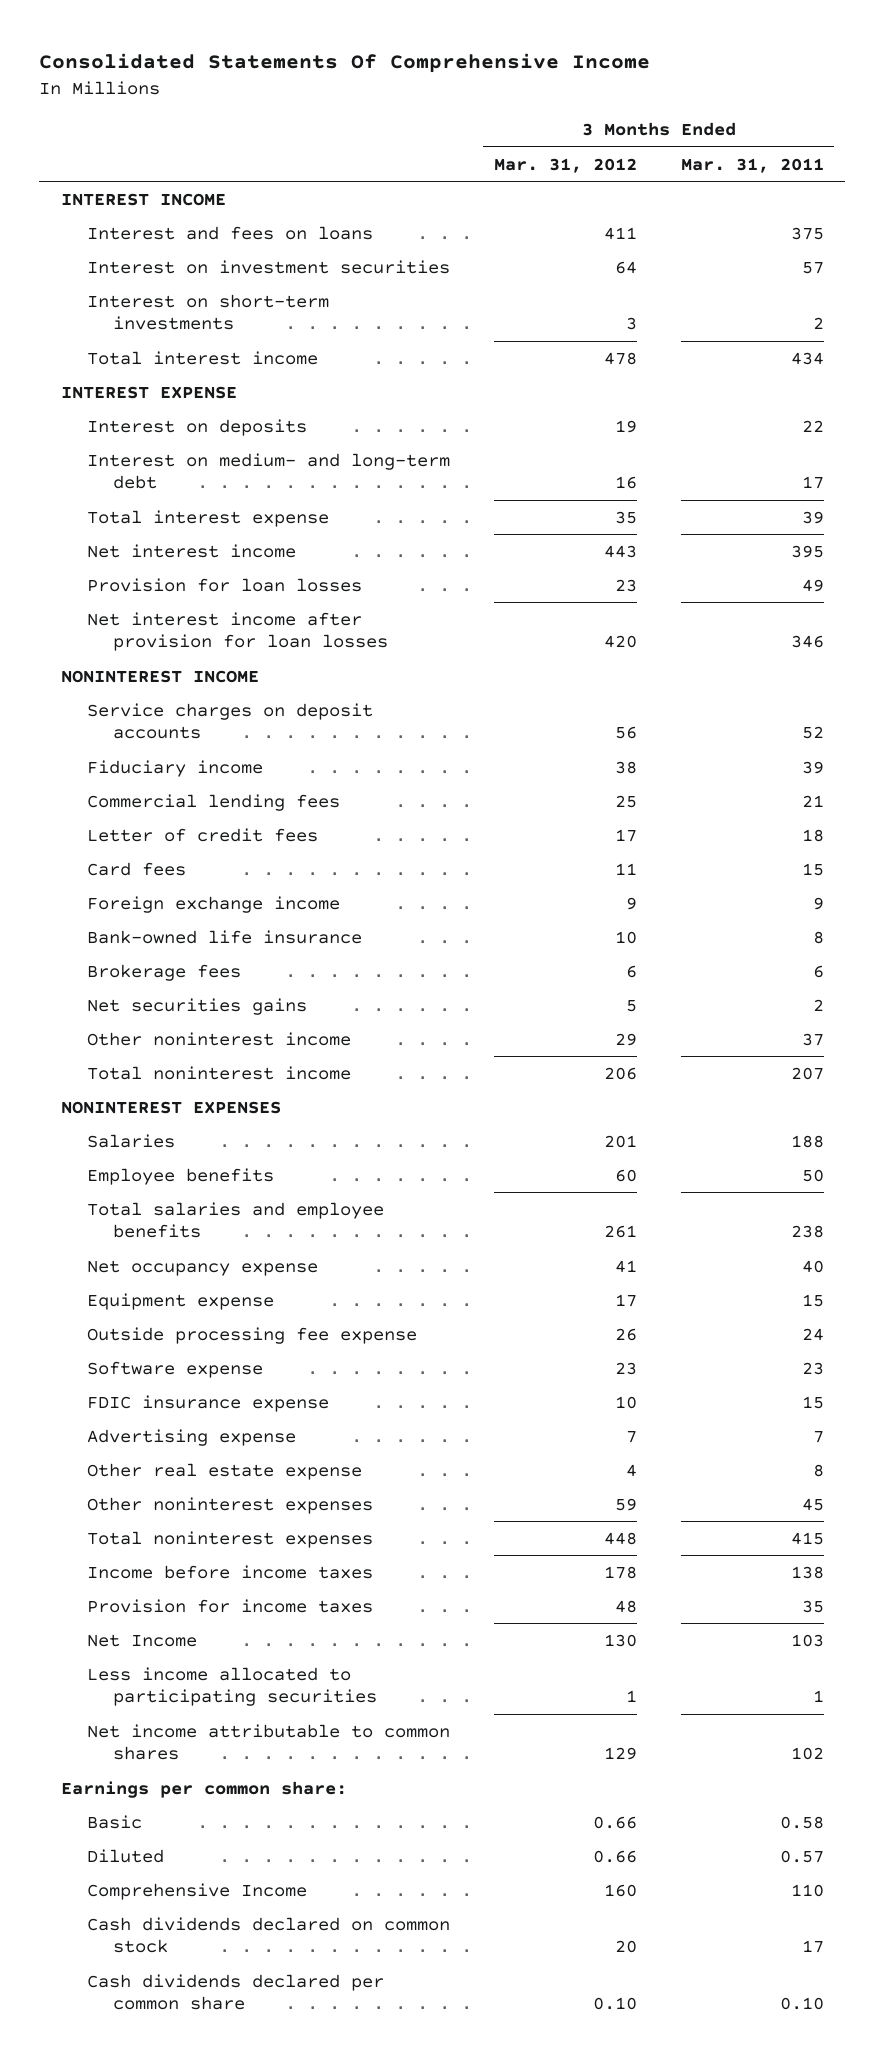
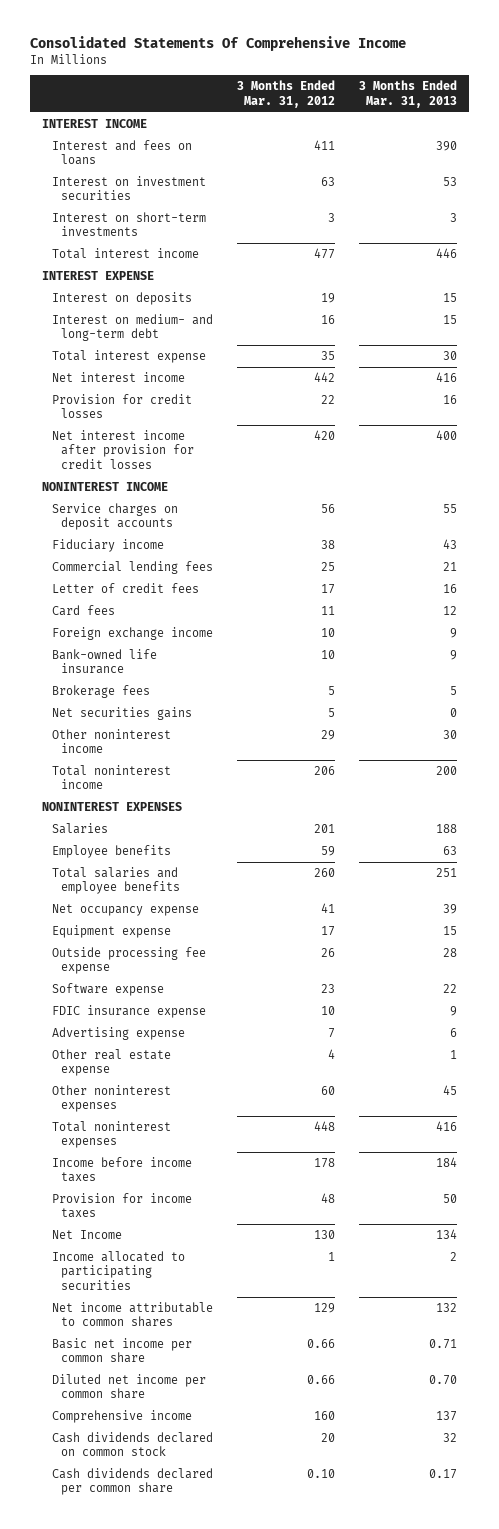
- | 3 Months Ended Mar. 31, 2012 | 3 Months Ended Mar. 31, 2011
+ | 3 Months Ended Mar. 31, 2012 | 3 Months Ended Mar. 31, 2013
- Interest on investment securities | 64 | 57
+ Interest on investment securities | 63 | 53
- Total interest income | 478 | 434
+ Total interest income | 477 | 446
- Net interest income | 443 | 395
- Provision for loan losses | 23 | 49
- Net interest income after provision for loan losses | 420 | 346
+ Net interest income | 442 | 416
+ Provision for credit losses | 22 | 16
+ Net interest income after provision for credit losses | 420 | 400
- Foreign exchange income | 9 | 9
+ Foreign exchange income | 10 | 9
- Brokerage fees | 6 | 6
+ Brokerage fees | 5 | 5
- Employee benefits | 60 | 50
- Total salaries and employee benefits | 261 | 238
+ Employee benefits | 59 | 63
+ Total salaries and employee benefits | 260 | 251
- Other noninterest expenses | 59 | 45
+ Other noninterest expenses | 60 | 45
- Less income allocated to participating securities | 1 | 1
+ Income allocated to participating securities | 1 | 2
- Earnings per common share:
- Basic | 0.66 | 0.58
- Diluted | 0.66 | 0.57
- Comprehensive Income | 160 | 110
+ Basic net income per common share | 0.66 | 0.71
+ Diluted net income per common share | 0.66 | 0.70
+ Comprehensive income | 160 | 137

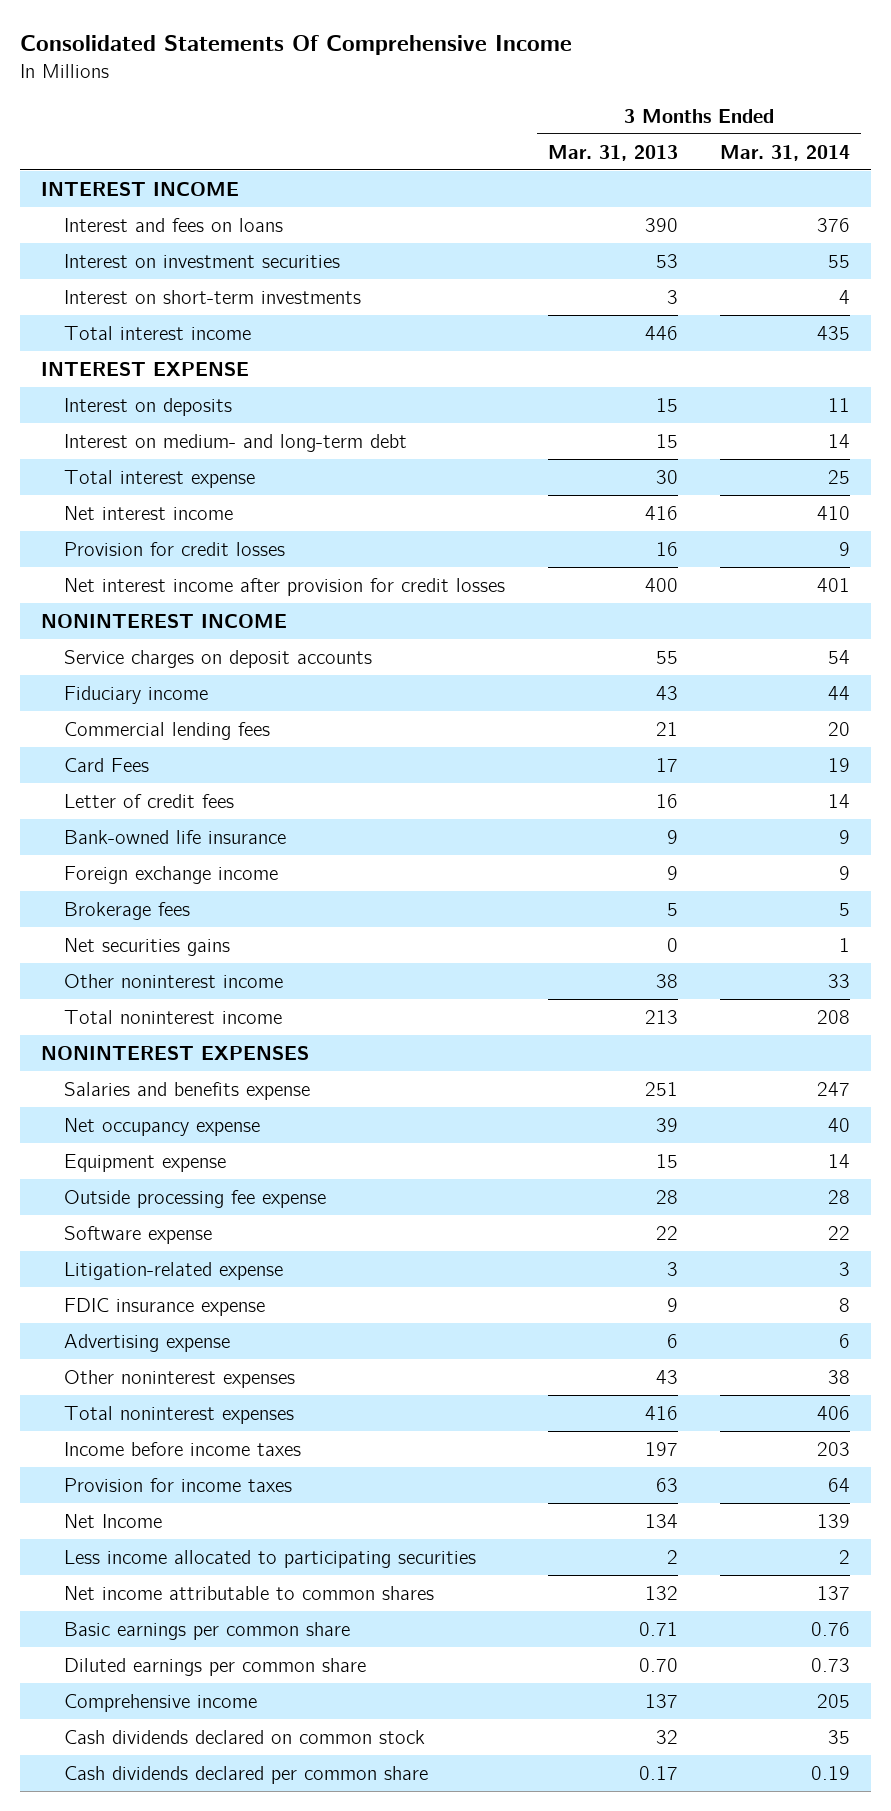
- | 3 Months Ended Mar. 31, 2012 | 3 Months Ended Mar. 31, 2013
+ | 3 Months Ended Mar. 31, 2013 | 3 Months Ended Mar. 31, 2014
+ Card Fees | 17 | 19
- Card fees | 11 | 12
moved down: Foreign exchange income | 9 | 9
- Other noninterest income | 29 | 30
- Total noninterest income | 206 | 200
+ Other noninterest income | 38 | 33
+ Total noninterest income | 213 | 208
- Salaries | 201 | 188
- Employee benefits | 59 | 63
- Total salaries and employee benefits | 260 | 251
+ Salaries and benefits expense | 251 | 247
+ Litigation-related expense | 3 | 3
- Other real estate expense | 4 | 1
- Other noninterest expenses | 60 | 45
+ Other noninterest expenses | 43 | 38
- Income before income taxes | 178 | 184
- Provision for income taxes | 48 | 50
+ Income before income taxes | 197 | 203
+ Provision for income taxes | 63 | 64
- Income allocated to participating securities | 1 | 2
+ Less income allocated to participating securities | 2 | 2
- Basic net income per common share | 0.66 | 0.71
- Diluted net income per common share | 0.66 | 0.70
+ Basic earnings per common share | 0.71 | 0.76
+ Diluted earnings per common share | 0.70 | 0.73

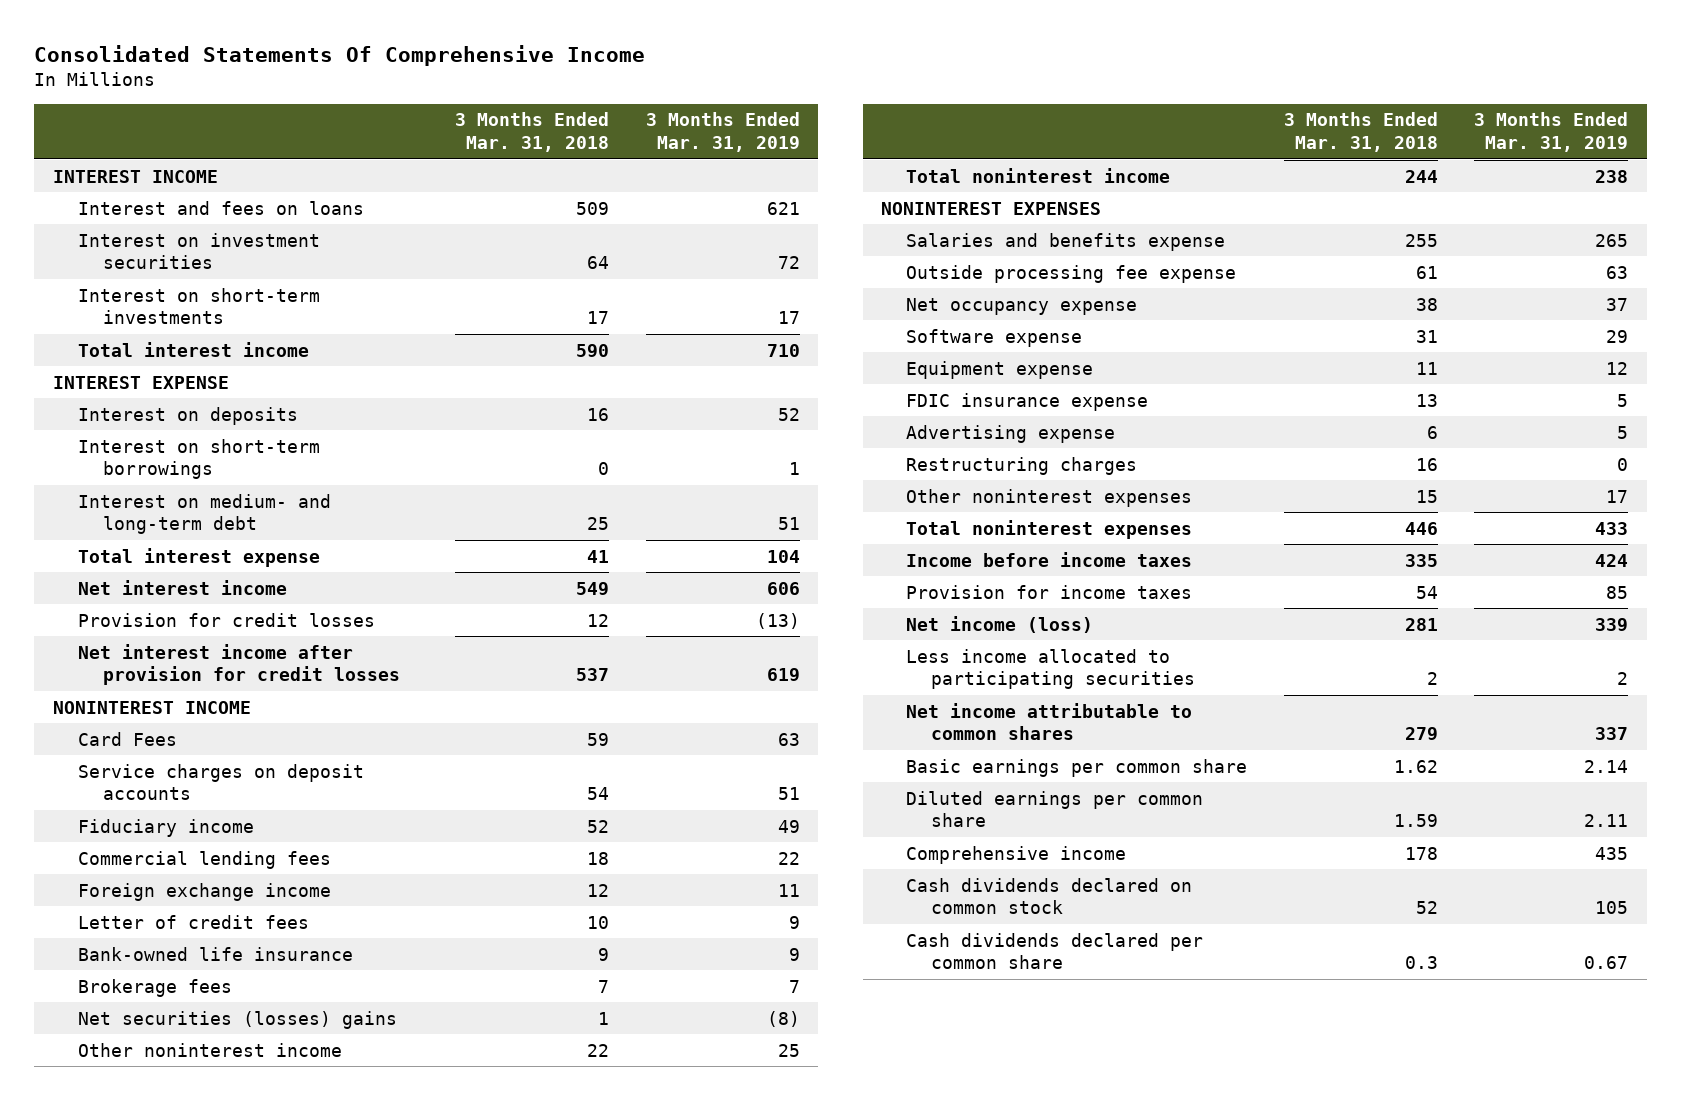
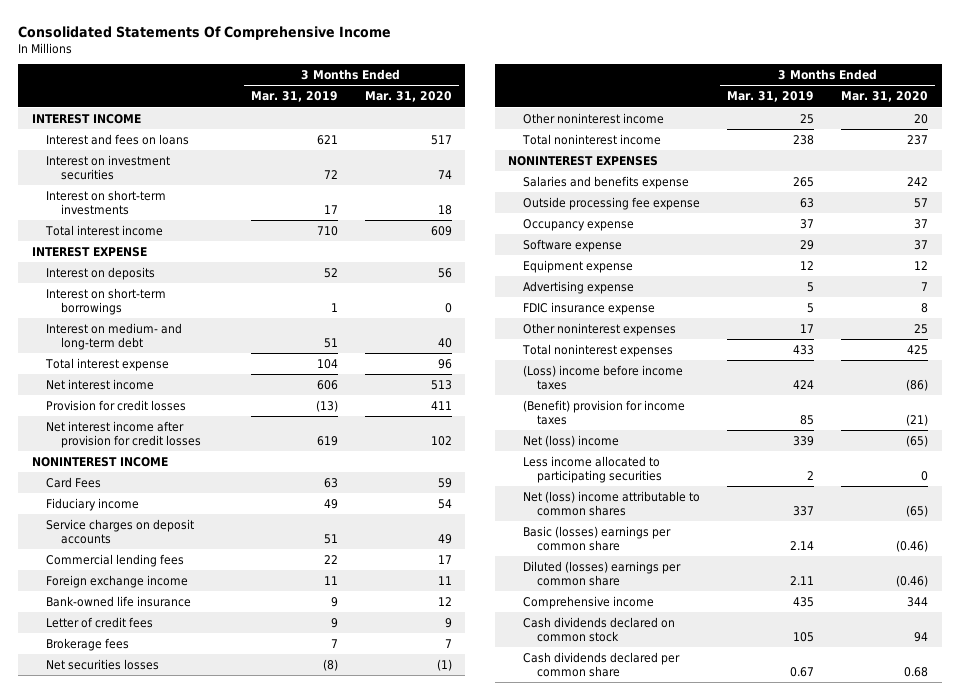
- | 3 Months Ended Mar. 31, 2018 | 3 Months Ended Mar. 31, 2019
+ | 3 Months Ended Mar. 31, 2019 | 3 Months Ended Mar. 31, 2020
moved down: Service charges on deposit accounts | 51 | 49
moved down: Letter of credit fees | 9 | 9
- Net securities (losses) gains | 1 | (8)
+ Net securities losses | (8) | (1)
- Net occupancy expense | 38 | 37
+ Occupancy expense | 37 | 37
- Restructuring charges | 16 | 0
moved down: FDIC insurance expense | 5 | 8
- Income before income taxes | 335 | 424
- Provision for income taxes | 54 | 85
- Net income (loss) | 281 | 339
+ (Loss) income before income taxes | 424 | (86)
+ (Benefit) provision for income taxes | 85 | (21)
+ Net (loss) income | 339 | (65)
- Net income attributable to common shares | 279 | 337
- Basic earnings per common share | 1.62 | 2.14
- Diluted earnings per common share | 1.59 | 2.11
+ Net (loss) income attributable to common shares | 337 | (65)
+ Basic (losses) earnings per common share | 2.14 | (0.46)
+ Diluted (losses) earnings per common share | 2.11 | (0.46)

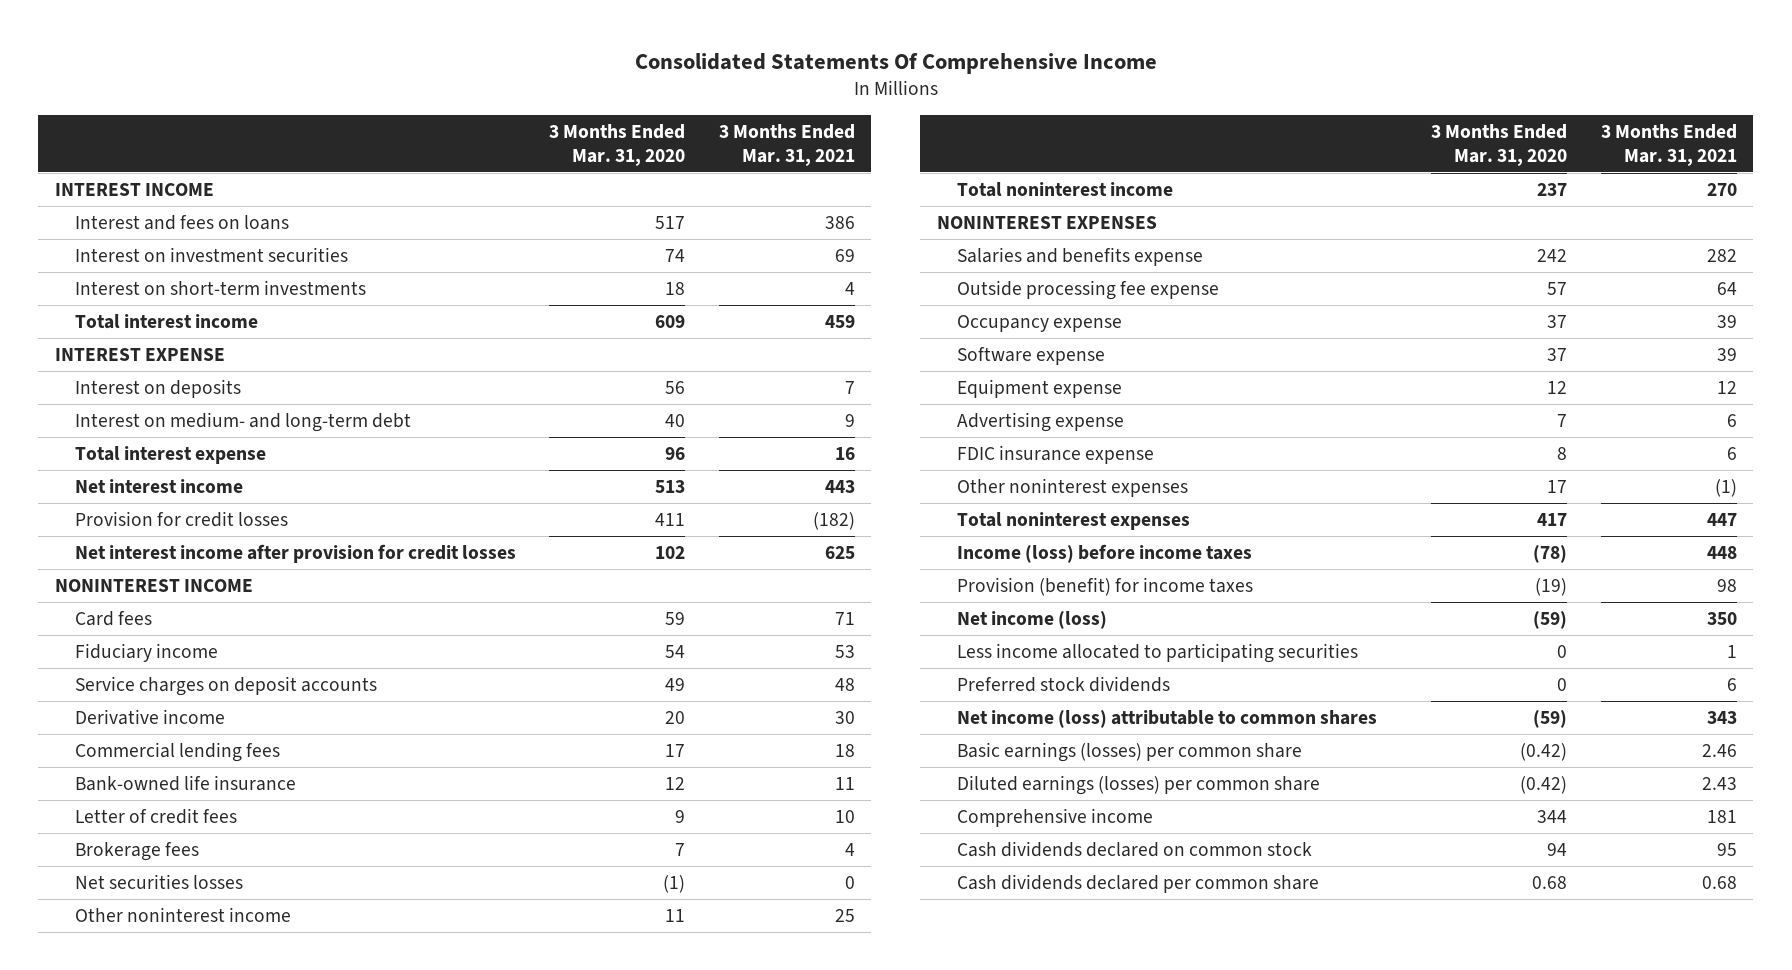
- | 3 Months Ended Mar. 31, 2019 | 3 Months Ended Mar. 31, 2020
+ | 3 Months Ended Mar. 31, 2020 | 3 Months Ended Mar. 31, 2021
- Interest on short-term borrowings | 1 | 0
- Card Fees | 63 | 59
+ Card fees | 59 | 71
+ Derivative income | 20 | 30
- Foreign exchange income | 11 | 11
- Other noninterest income | 25 | 20
+ Other noninterest income | 11 | 25
- Other noninterest expenses | 17 | 25
- Total noninterest expenses | 433 | 425
- (Loss) income before income taxes | 424 | (86)
- (Benefit) provision for income taxes | 85 | (21)
- Net (loss) income | 339 | (65)
+ Other noninterest expenses | 17 | (1)
+ Total noninterest expenses | 417 | 447
+ Income (loss) before income taxes | (78) | 448
+ Provision (benefit) for income taxes | (19) | 98
+ Net income (loss) | (59) | 350
- Net (loss) income attributable to common shares | 337 | (65)
- Basic (losses) earnings per common share | 2.14 | (0.46)
- Diluted (losses) earnings per common share | 2.11 | (0.46)
+ Preferred stock dividends | 0 | 6
+ Net income (loss) attributable to common shares | (59) | 343
+ Basic earnings (losses) per common share | (0.42) | 2.46
+ Diluted earnings (losses) per common share | (0.42) | 2.43

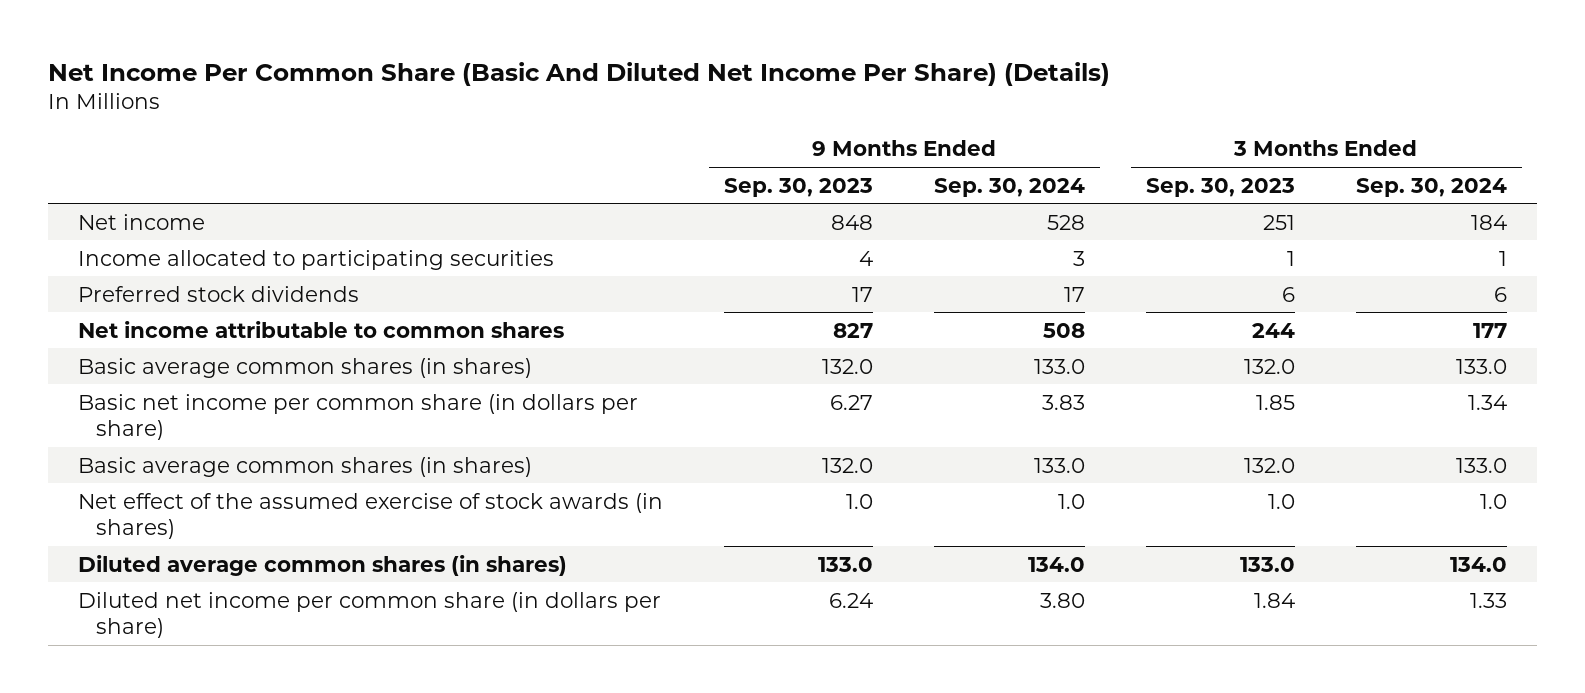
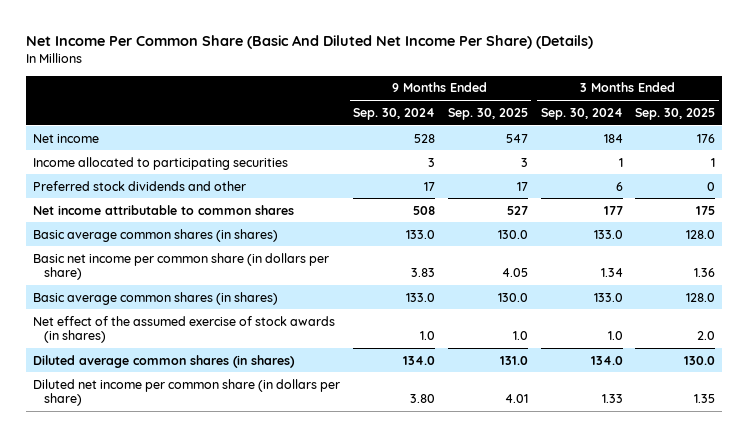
- | 9 Months Ended Sep. 30, 2023 | 9 Months Ended Sep. 30, 2024 | 3 Months Ended Sep. 30, 2023 | 3 Months Ended Sep. 30, 2024
+ | 9 Months Ended Sep. 30, 2024 | 9 Months Ended Sep. 30, 2025 | 3 Months Ended Sep. 30, 2024 | 3 Months Ended Sep. 30, 2025
- Preferred stock dividends | 17 | 17 | 6 | 6
+ Preferred stock dividends and other | 17 | 17 | 6 | 0

